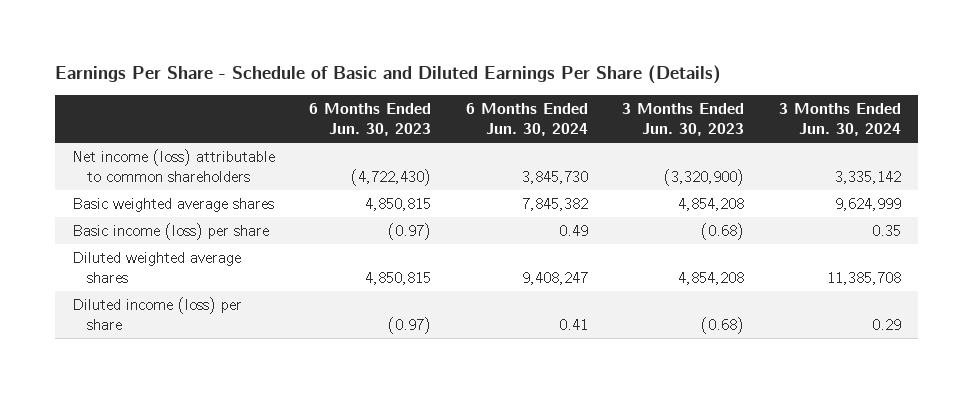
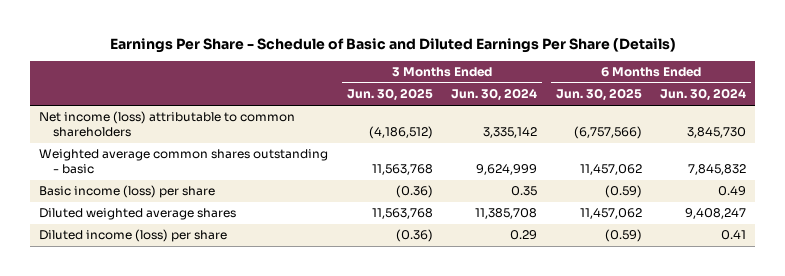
- | 6 Months Ended Jun. 30, 2023 | 6 Months Ended Jun. 30, 2024 | 3 Months Ended Jun. 30, 2023 | 3 Months Ended Jun. 30, 2024
+ | 3 Months Ended Jun. 30, 2025 | 3 Months Ended Jun. 30, 2024 | 6 Months Ended Jun. 30, 2025 | 6 Months Ended Jun. 30, 2024
- Basic weighted average shares | 4,850,815 | 7,845,382 | 4,854,208 | 9,624,999
+ Weighted average common shares outstanding - basic | 11,563,768 | 9,624,999 | 11,457,062 | 7,845,832

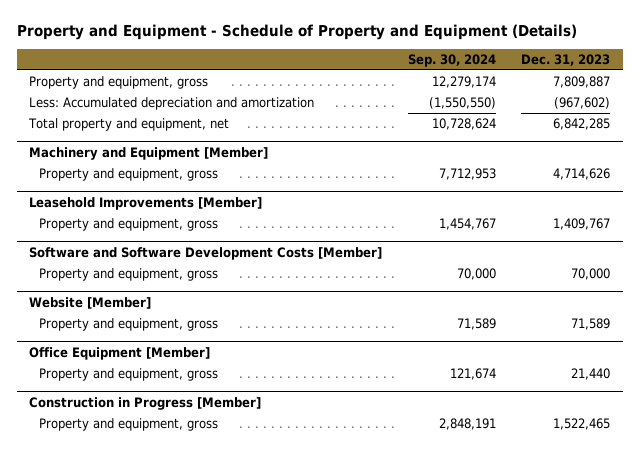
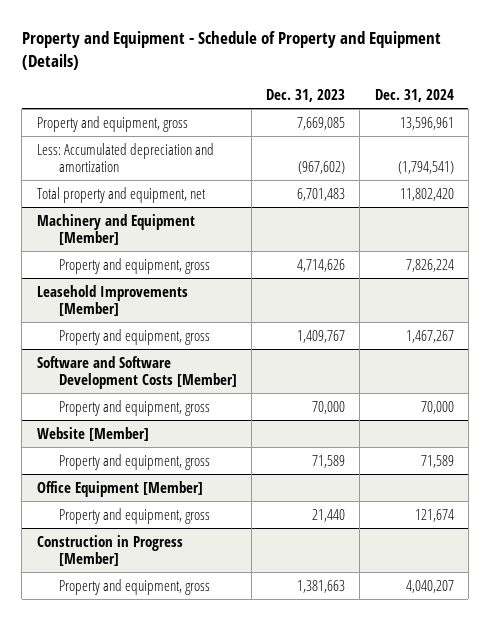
- | Sep. 30, 2024 | Dec. 31, 2023
+ | Dec. 31, 2023 | Dec. 31, 2024
- Property and equipment, gross | 12,279,174 | 7,809,887
+ Property and equipment, gross | 7,669,085 | 13,596,961
- Total property and equipment, net | 10,728,624 | 6,842,285
+ Total property and equipment, net | 6,701,483 | 11,802,420
@ Construction in Progress [Member]
- Property and equipment, gross | 2,848,191 | 1,522,465
+ Property and equipment, gross | 1,381,663 | 4,040,207

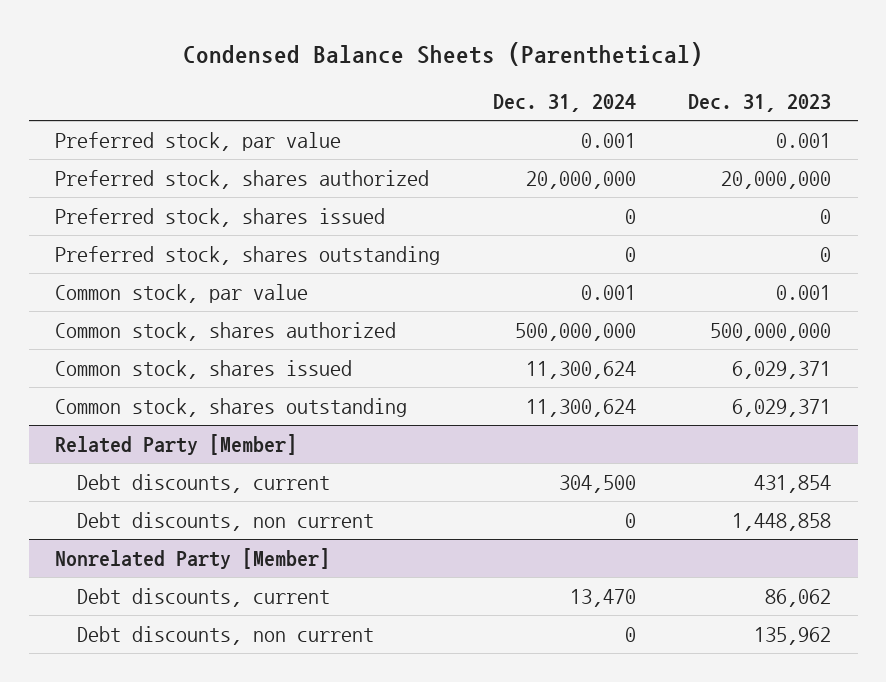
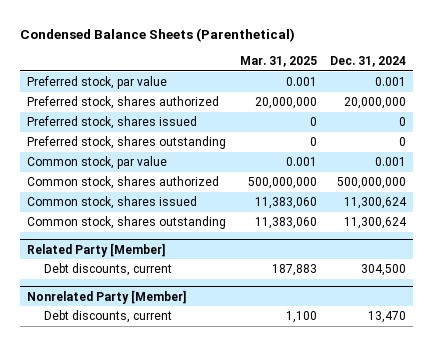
- | Dec. 31, 2024 | Dec. 31, 2023
+ | Mar. 31, 2025 | Dec. 31, 2024
@ Related Party [Member]
- Debt discounts, non current | 0 | 1,448,858
@ Nonrelated Party [Member]
- Debt discounts, non current | 0 | 135,962

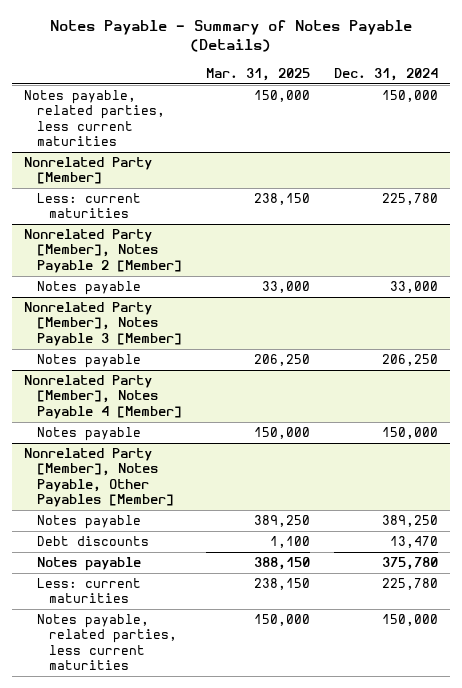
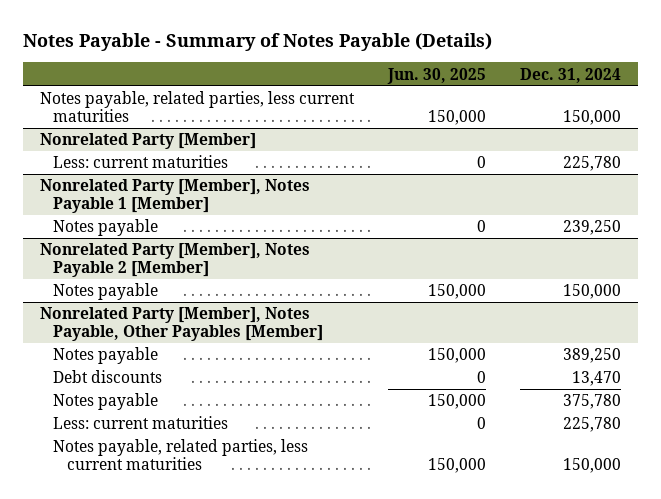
- | Mar. 31, 2025 | Dec. 31, 2024
+ | Jun. 30, 2025 | Dec. 31, 2024
+ Nonrelated Party [Member], Notes Payable 1 [Member]
+ Notes payable | 0 | 239,250
@ Nonrelated Party [Member], Notes Payable 2 [Member]
- Notes payable | 33,000 | 33,000
- Nonrelated Party [Member], Notes Payable 3 [Member]
- Notes payable | 206,250 | 206,250
- Nonrelated Party [Member], Notes Payable 4 [Member]

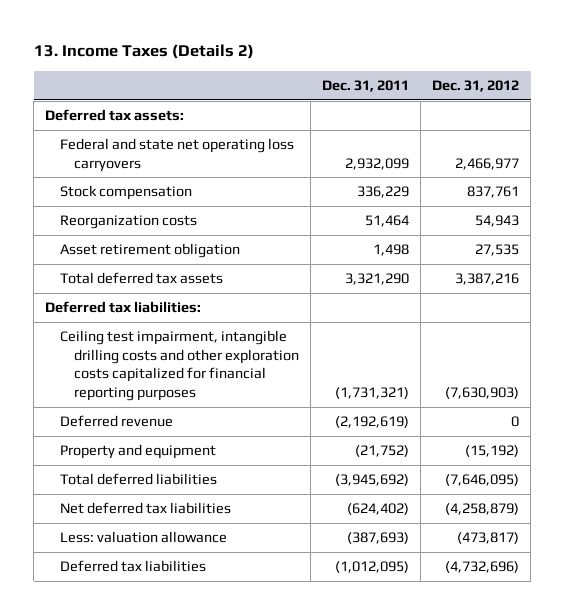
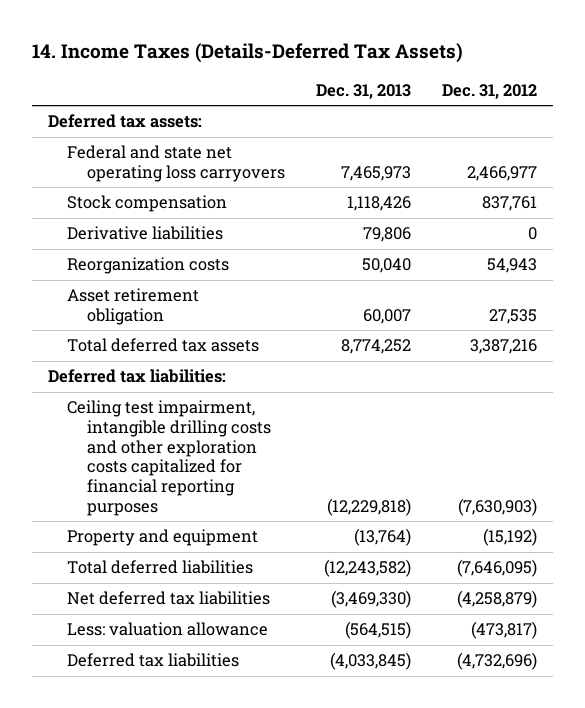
- 13. Income Taxes (Details 2)
+ 14. Income Taxes (Details-Deferred Tax Assets)
- | Dec. 31, 2011 | Dec. 31, 2012
+ | Dec. 31, 2013 | Dec. 31, 2012
+ Derivative liabilities | 79,806 | 0
- Deferred revenue | (2,192,619) | 0

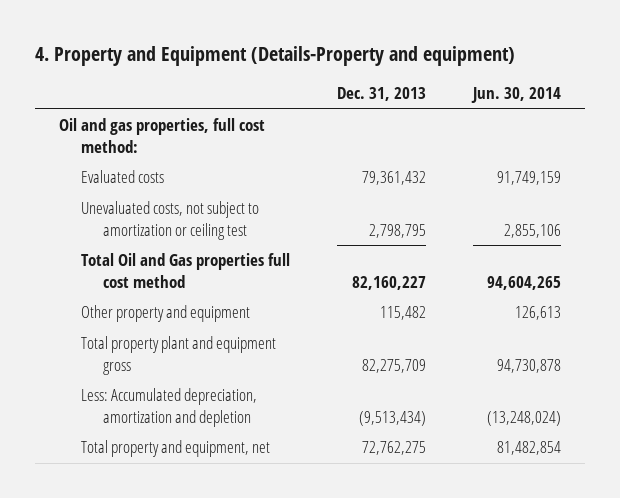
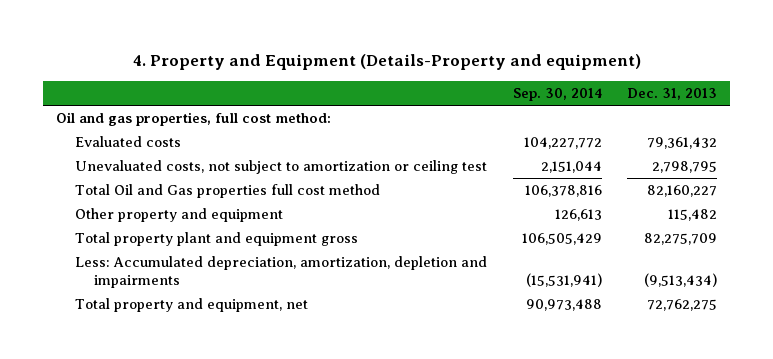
- | Dec. 31, 2013 | Jun. 30, 2014
+ | Sep. 30, 2014 | Dec. 31, 2013
- Less: Accumulated depreciation, amortization and depletion | (9,513,434) | (13,248,024)
+ Less: Accumulated depreciation, amortization, depletion and impairments | (15,531,941) | (9,513,434)

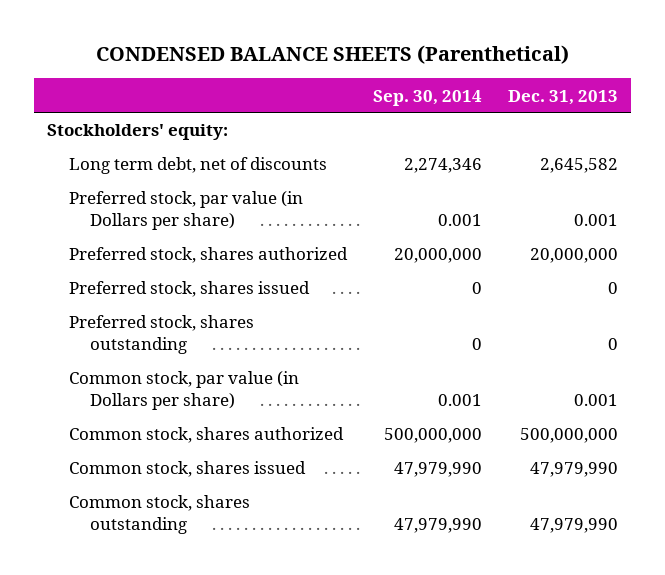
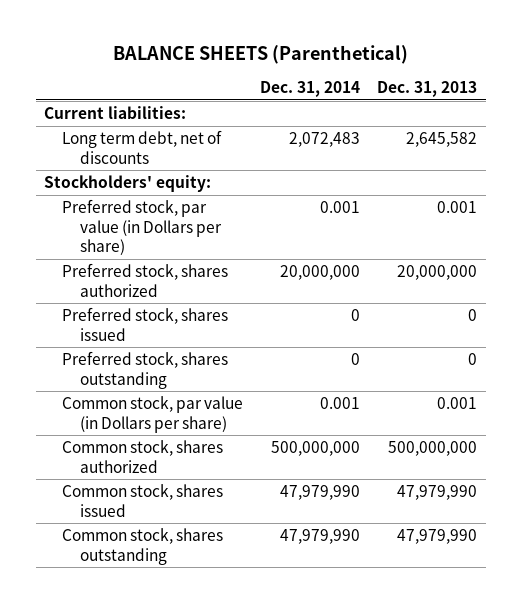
- CONDENSED BALANCE SHEETS (Parenthetical)
+ BALANCE SHEETS (Parenthetical)
- | Sep. 30, 2014 | Dec. 31, 2013
+ | Dec. 31, 2014 | Dec. 31, 2013
+ Current liabilities:
moved down: Stockholders' equity:

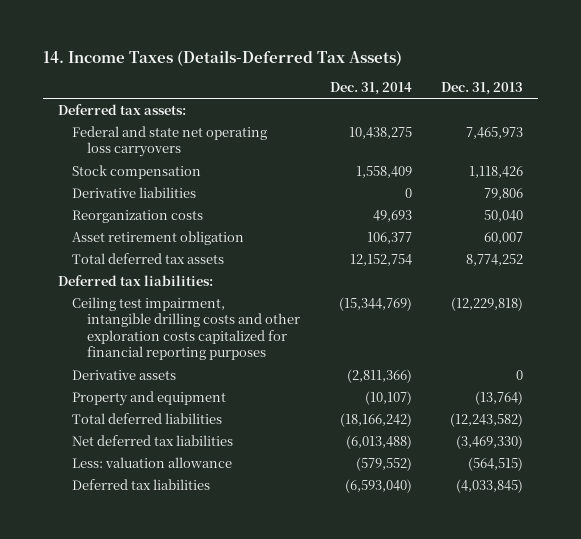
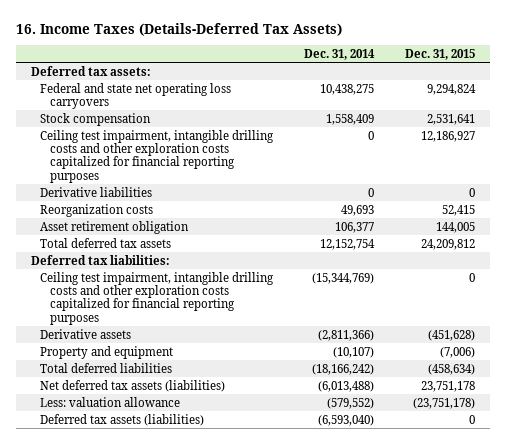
- 14. Income Taxes (Details-Deferred Tax Assets)
+ 16. Income Taxes (Details-Deferred Tax Assets)
- | Dec. 31, 2014 | Dec. 31, 2013
+ | Dec. 31, 2014 | Dec. 31, 2015
+ Ceiling test impairment, intangible drilling costs and other exploration costs capitalized for financial reporting purposes | 0 | 12,186,927
- Net deferred tax liabilities | (6,013,488) | (3,469,330)
+ Net deferred tax assets (liabilities) | (6,013,488) | 23,751,178
- Deferred tax liabilities | (6,593,040) | (4,033,845)
+ Deferred tax assets (liabilities) | (6,593,040) | 0

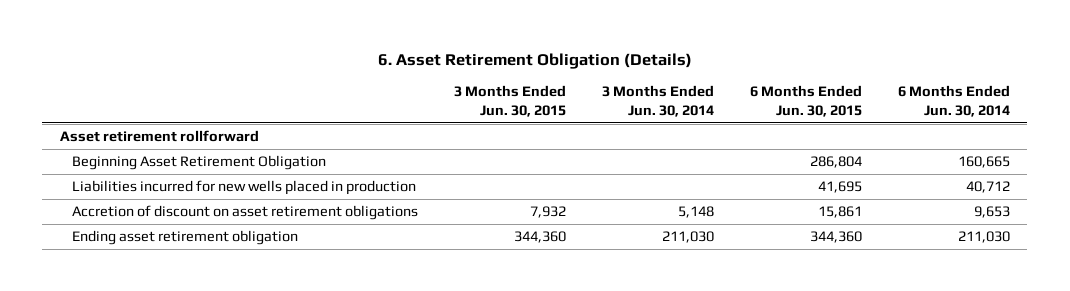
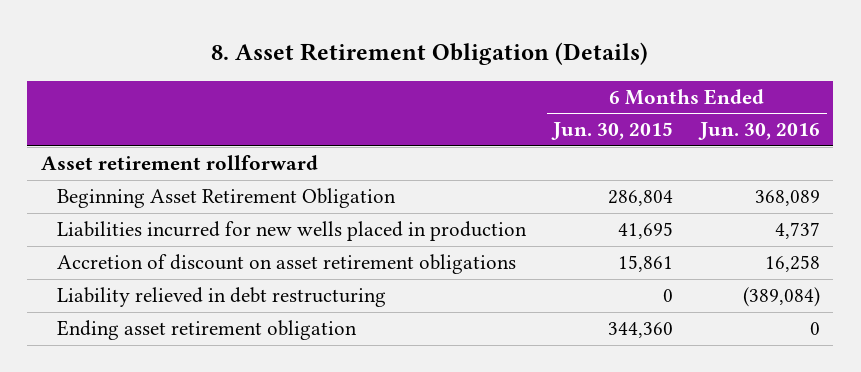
- 6. Asset Retirement Obligation (Details)
+ 8. Asset Retirement Obligation (Details)
- | 3 Months Ended Jun. 30, 2015 | 3 Months Ended Jun. 30, 2014 | 6 Months Ended Jun. 30, 2015 | 6 Months Ended Jun. 30, 2014
+ | 6 Months Ended Jun. 30, 2015 | 6 Months Ended Jun. 30, 2016
+ Liability relieved in debt restructuring | 0 | (389,084)

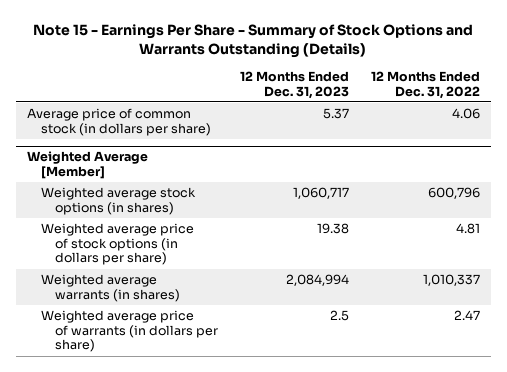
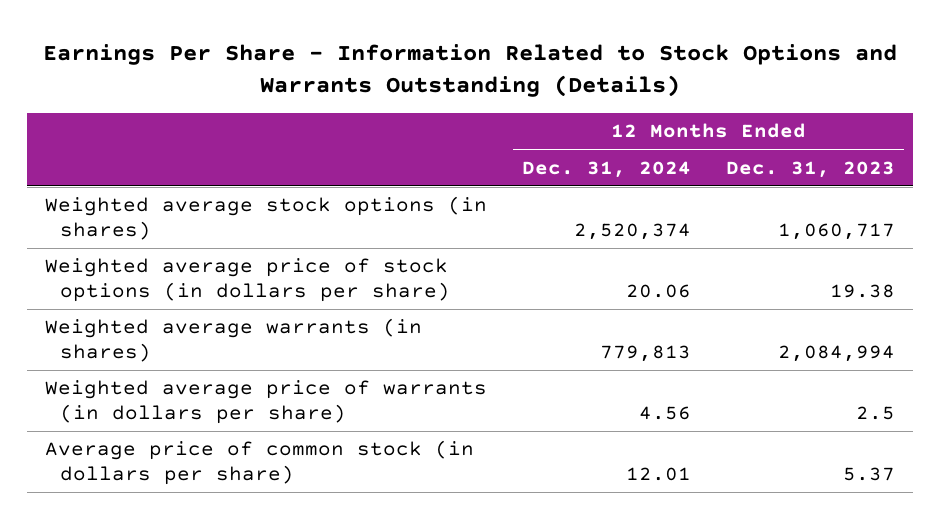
- Note 15 - Earnings Per Share - Summary of Stock Options and Warrants Outstanding (Details)
+ Earnings Per Share - Information Related to Stock Options and Warrants Outstanding (Details)
- | 12 Months Ended Dec. 31, 2023 | 12 Months Ended Dec. 31, 2022
+ | 12 Months Ended Dec. 31, 2024 | 12 Months Ended Dec. 31, 2023
- Weighted Average [Member]
moved down: Average price of common stock (in dollars per share) | 12.01 | 5.37

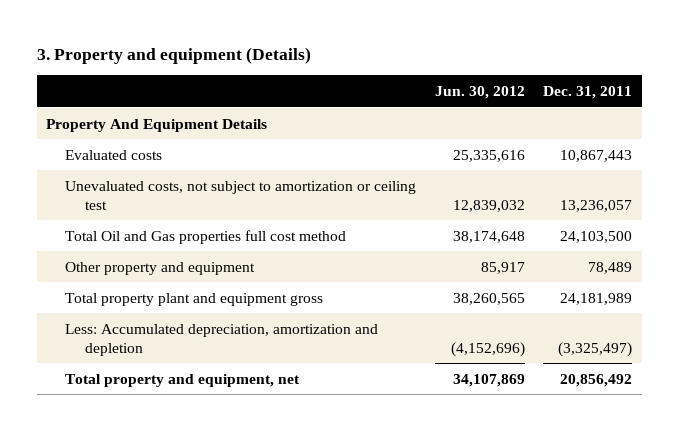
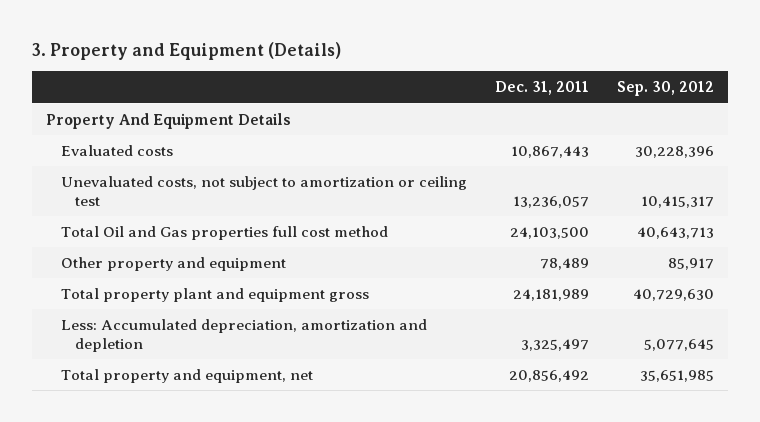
- 3. Property and equipment (Details)
+ 3. Property and Equipment (Details)
- | Jun. 30, 2012 | Dec. 31, 2011
+ | Dec. 31, 2011 | Sep. 30, 2012
- Less: Accumulated depreciation, amortization and depletion | (4,152,696) | (3,325,497)
+ Less: Accumulated depreciation, amortization and depletion | 3,325,497 | 5,077,645

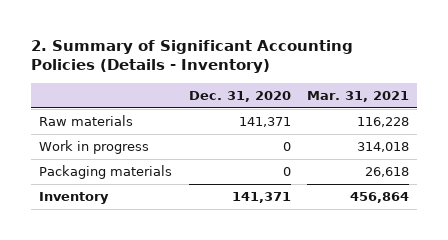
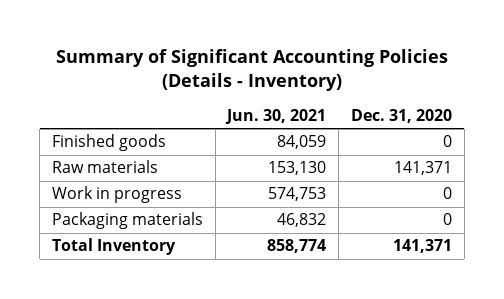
- 2. Summary of Significant Accounting Policies (Details - Inventory)
+ Summary of Significant Accounting Policies (Details - Inventory)
- | Dec. 31, 2020 | Mar. 31, 2021
+ | Jun. 30, 2021 | Dec. 31, 2020
+ Finished goods | 84,059 | 0
- Inventory | 141,371 | 456,864
+ Total Inventory | 858,774 | 141,371

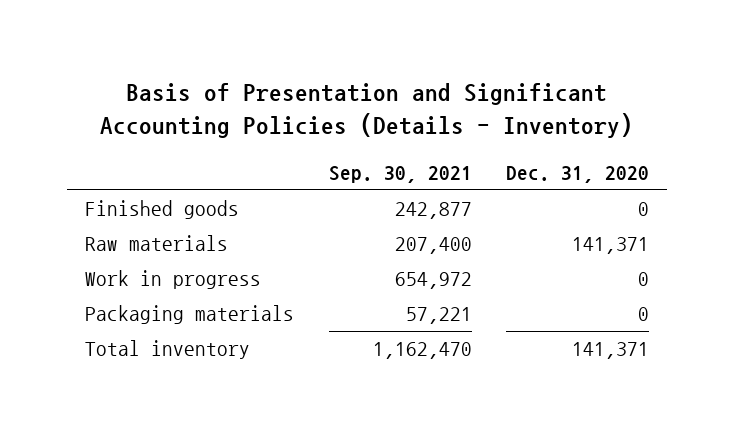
- Summary of Significant Accounting Policies (Details - Inventory)
+ Basis of Presentation and Significant Accounting Policies (Details - Inventory)
- | Jun. 30, 2021 | Dec. 31, 2020
+ | Sep. 30, 2021 | Dec. 31, 2020
- Total Inventory | 858,774 | 141,371
+ Total inventory | 1,162,470 | 141,371

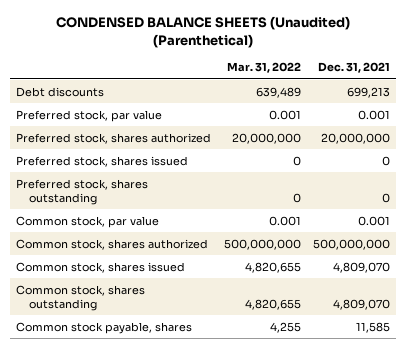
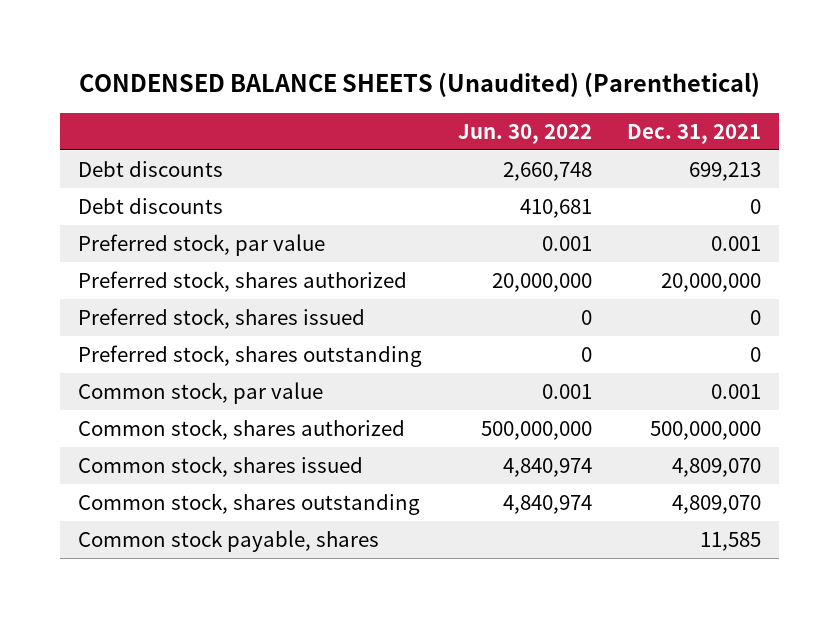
- | Mar. 31, 2022 | Dec. 31, 2021
+ | Jun. 30, 2022 | Dec. 31, 2021
+ Debt discounts | 410,681 | 0

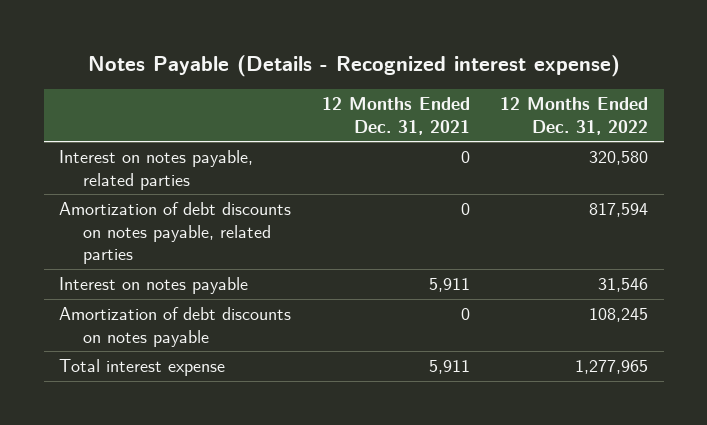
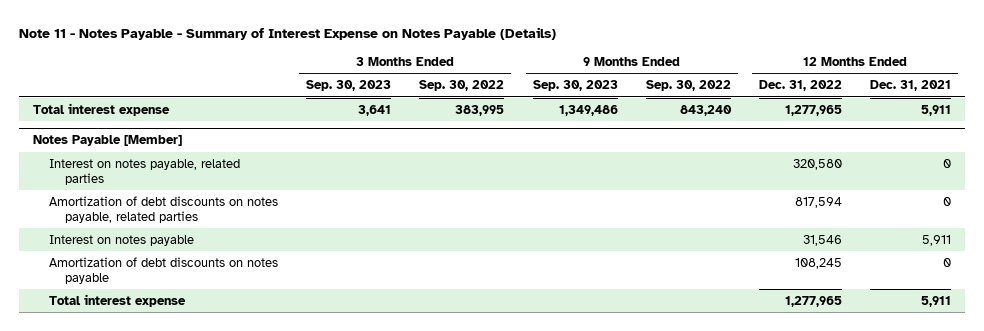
- Notes Payable (Details - Recognized interest expense)
+ Note 11 - Notes Payable - Summary of Interest Expense on Notes Payable (Details)
- | 12 Months Ended Dec. 31, 2021 | 12 Months Ended Dec. 31, 2022
+ | 3 Months Ended Sep. 30, 2023 | 3 Months Ended Sep. 30, 2022 | 9 Months Ended Sep. 30, 2023 | 9 Months Ended Sep. 30, 2022 | 12 Months Ended Dec. 31, 2022 | 12 Months Ended Dec. 31, 2021
+ Total interest expense | 3,641 | 383,995 | 1,349,486 | 843,240 | 1,277,965 | 5,911
+ Notes Payable [Member]

